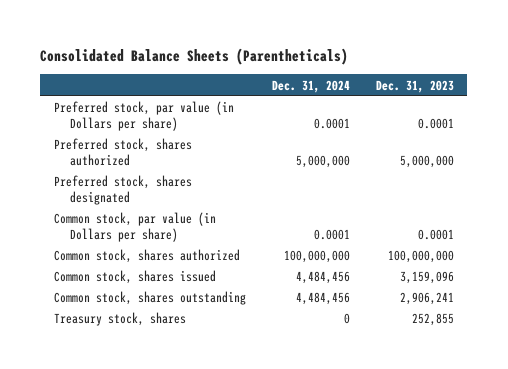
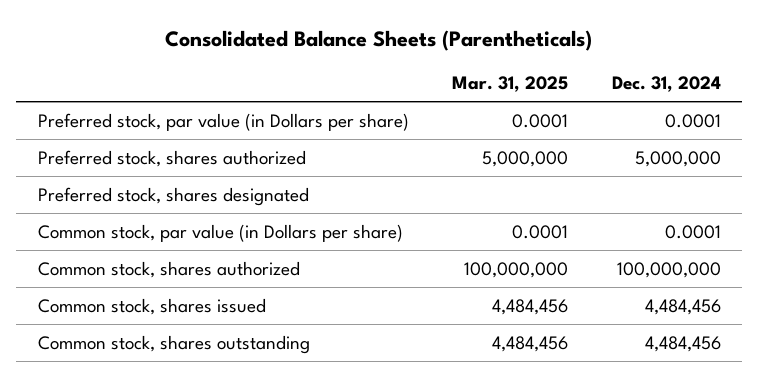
- | Dec. 31, 2024 | Dec. 31, 2023
+ | Mar. 31, 2025 | Dec. 31, 2024
- Treasury stock, shares | 0 | 252,855

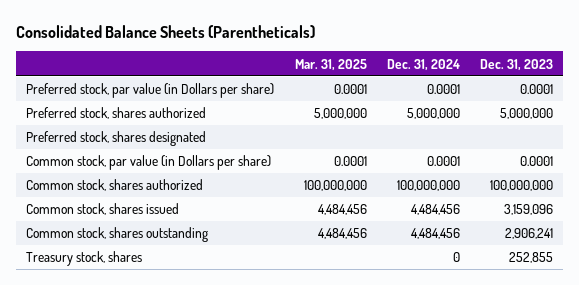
- | Mar. 31, 2025 | Dec. 31, 2024
+ | Mar. 31, 2025 | Dec. 31, 2024 | Dec. 31, 2023
+ Treasury stock, shares | | 0 | 252,855

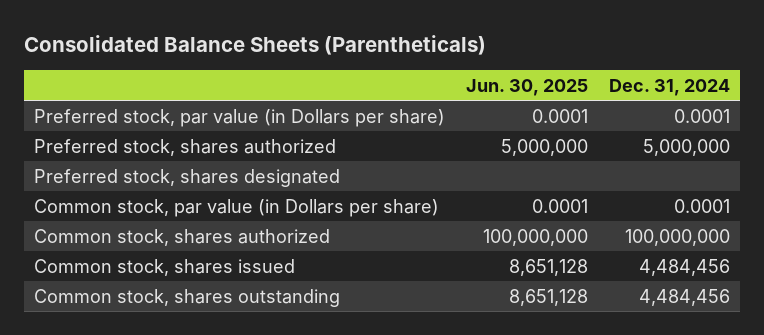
- | Mar. 31, 2025 | Dec. 31, 2024 | Dec. 31, 2023
+ | Jun. 30, 2025 | Dec. 31, 2024
- Treasury stock, shares | | 0 | 252,855

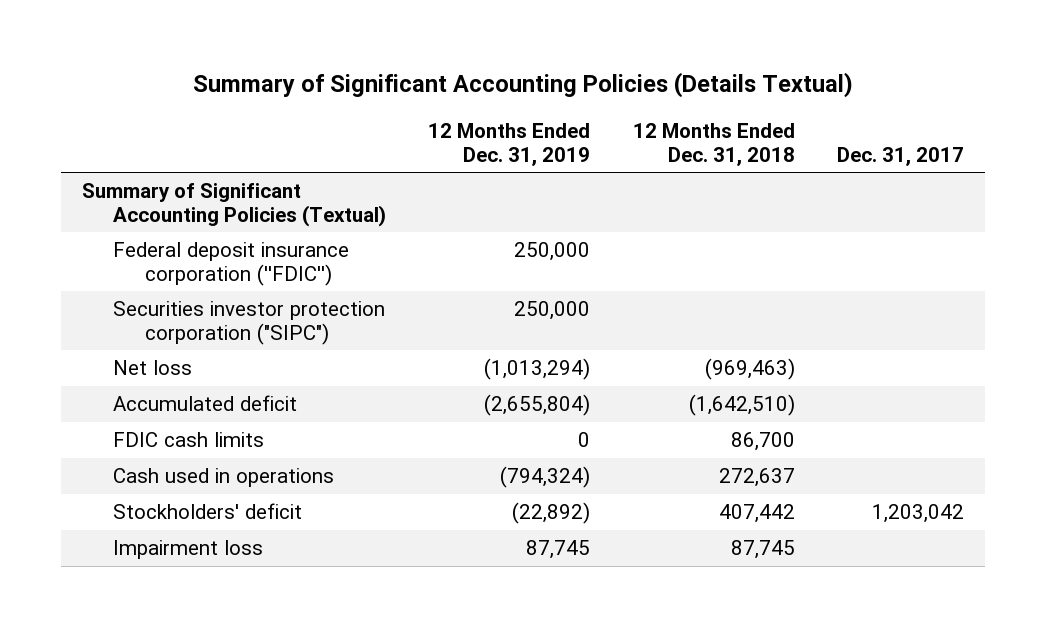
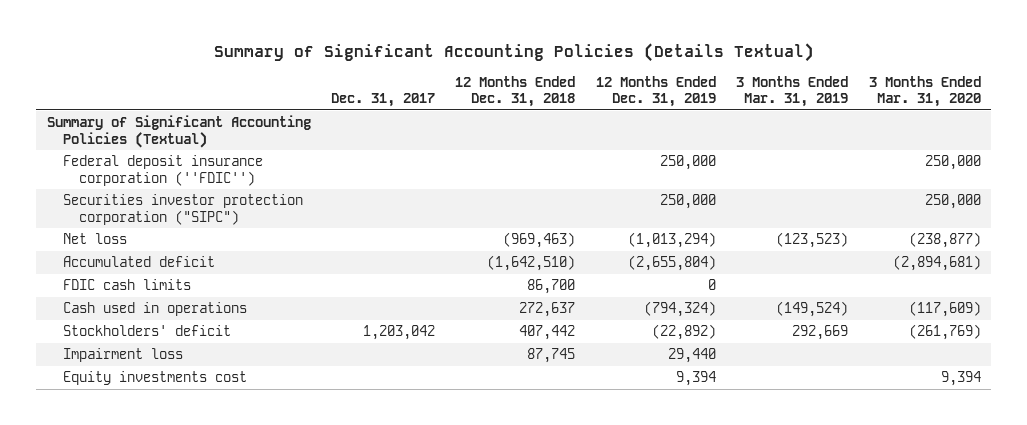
- | 12 Months Ended Dec. 31, 2019 | 12 Months Ended Dec. 31, 2018 | Dec. 31, 2017
+ | Dec. 31, 2017 | 12 Months Ended Dec. 31, 2018 | 12 Months Ended Dec. 31, 2019 | 3 Months Ended Mar. 31, 2019 | 3 Months Ended Mar. 31, 2020
- Impairment loss | 87,745 | 87,745 |
+ Impairment loss | | 87,745 | 29,440 | |
+ Equity investments cost | | | 9,394 | | 9,394

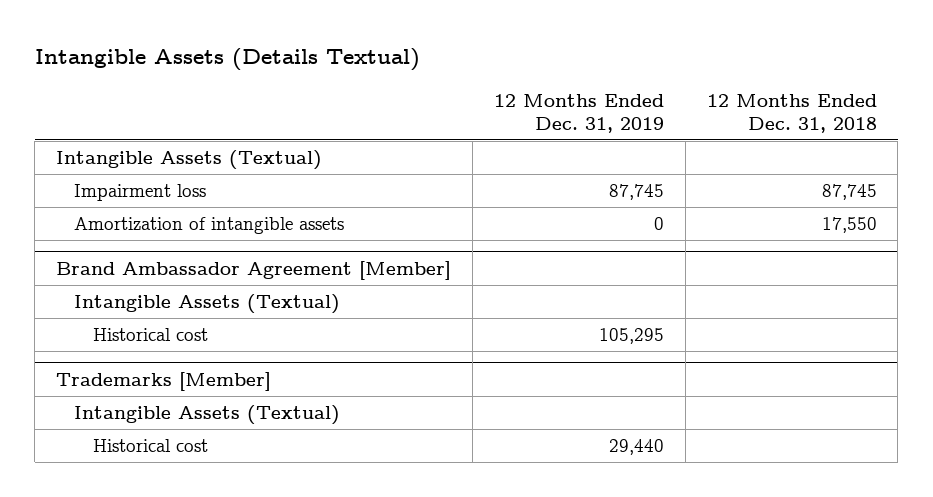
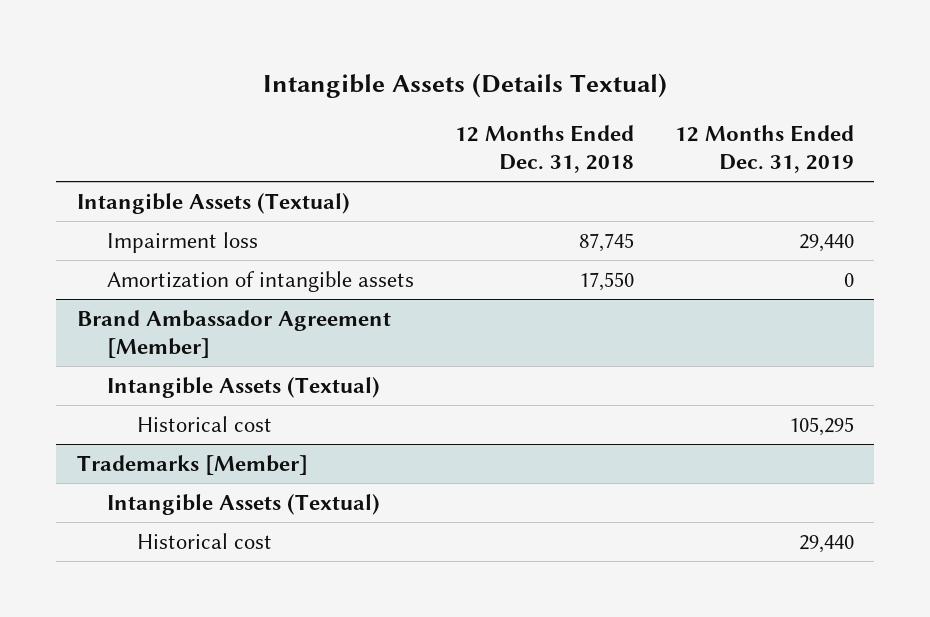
- | 12 Months Ended Dec. 31, 2019 | 12 Months Ended Dec. 31, 2018
+ | 12 Months Ended Dec. 31, 2018 | 12 Months Ended Dec. 31, 2019
- Impairment loss | 87,745 | 87,745
+ Impairment loss | 87,745 | 29,440

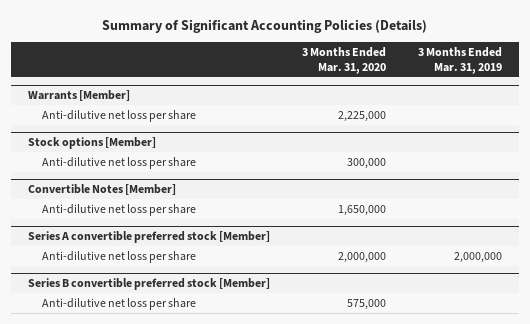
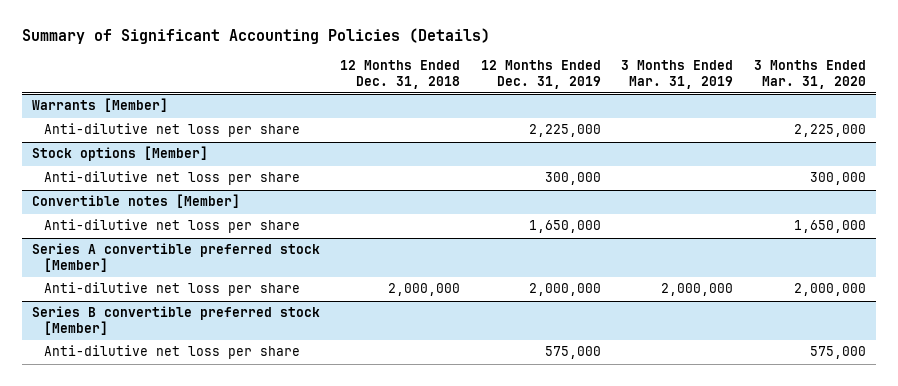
- | 3 Months Ended Mar. 31, 2020 | 3 Months Ended Mar. 31, 2019
+ | 12 Months Ended Dec. 31, 2018 | 12 Months Ended Dec. 31, 2019 | 3 Months Ended Mar. 31, 2019 | 3 Months Ended Mar. 31, 2020
- Convertible Notes [Member]
+ Convertible notes [Member]

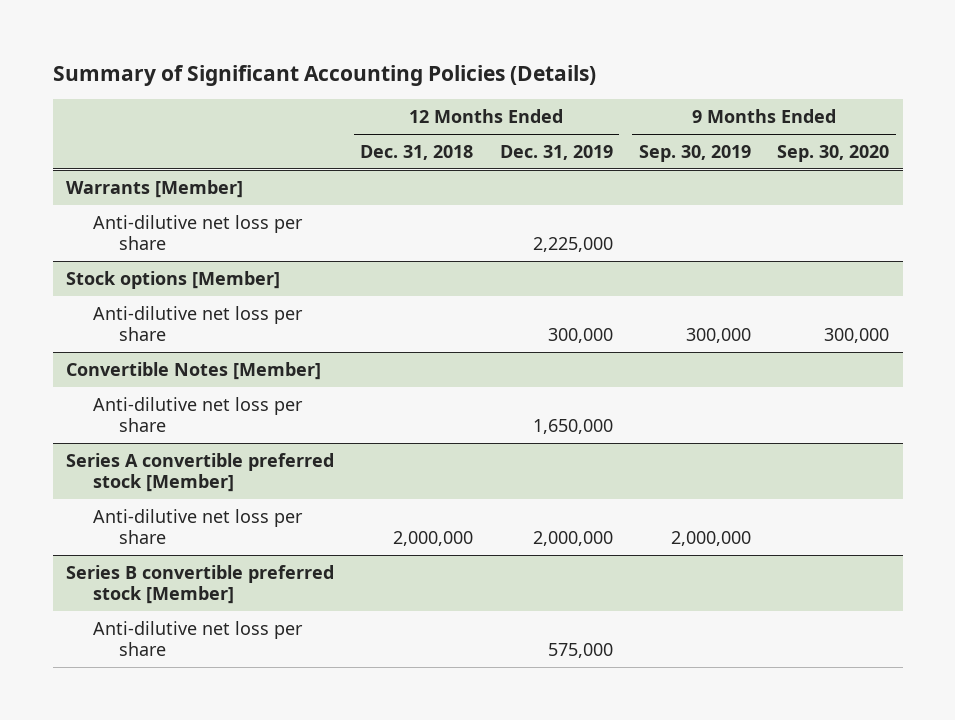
- | 12 Months Ended Dec. 31, 2018 | 12 Months Ended Dec. 31, 2019 | 3 Months Ended Mar. 31, 2019 | 3 Months Ended Mar. 31, 2020
+ | 12 Months Ended Dec. 31, 2018 | 12 Months Ended Dec. 31, 2019 | 9 Months Ended Sep. 30, 2019 | 9 Months Ended Sep. 30, 2020
- Convertible notes [Member]
+ Convertible Notes [Member]

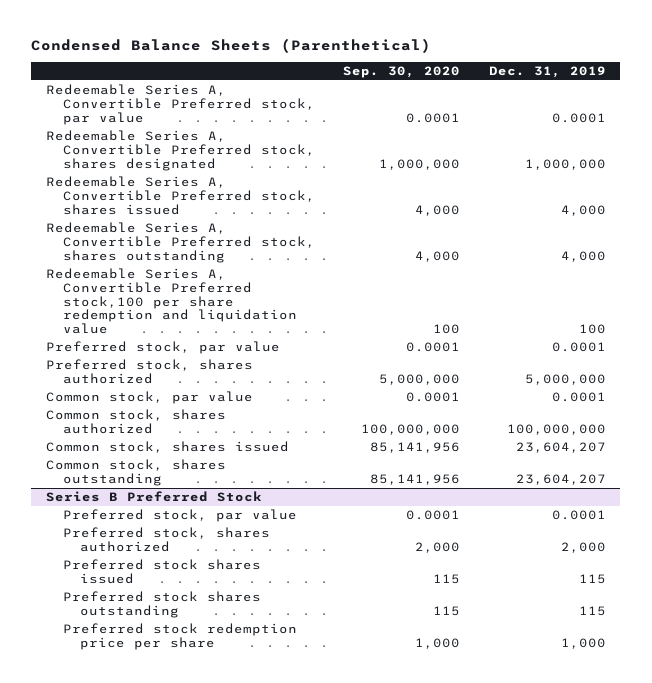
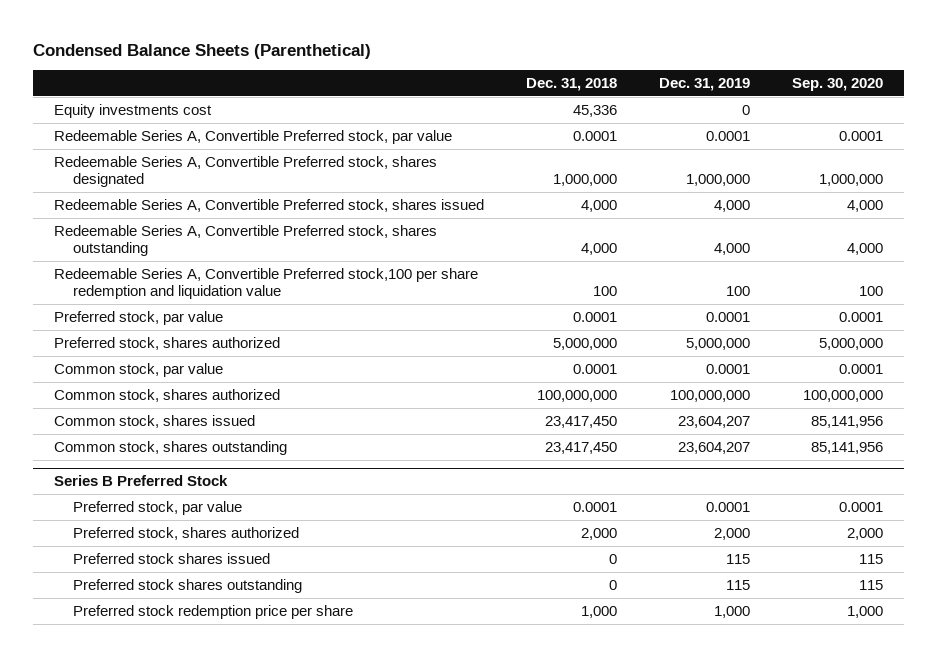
- | Sep. 30, 2020 | Dec. 31, 2019
+ | Dec. 31, 2018 | Dec. 31, 2019 | Sep. 30, 2020
+ Equity investments cost | 45,336 | 0 |

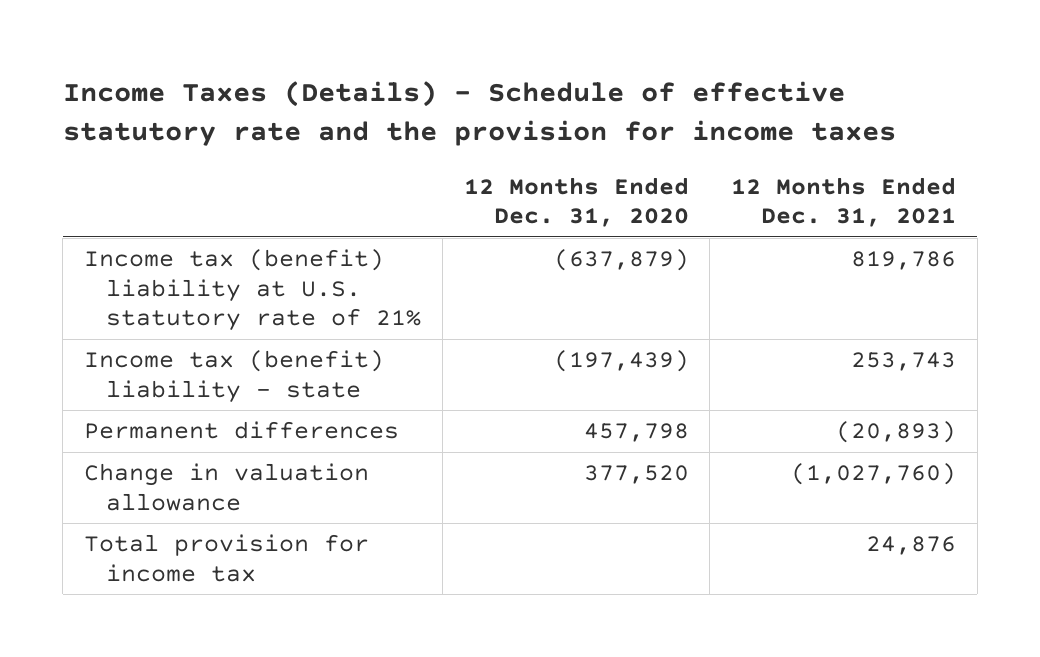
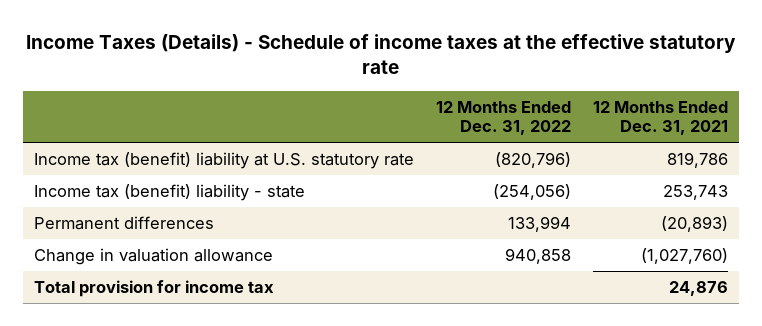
- Income Taxes (Details) - Schedule of effective statutory rate and the provision for income taxes
+ Income Taxes (Details) - Schedule of income taxes at the effective statutory rate
- | 12 Months Ended Dec. 31, 2020 | 12 Months Ended Dec. 31, 2021
+ | 12 Months Ended Dec. 31, 2022 | 12 Months Ended Dec. 31, 2021
- Income tax (benefit) liability at U.S. statutory rate of 21% | (637,879) | 819,786
+ Income tax (benefit) liability at U.S. statutory rate | (820,796) | 819,786

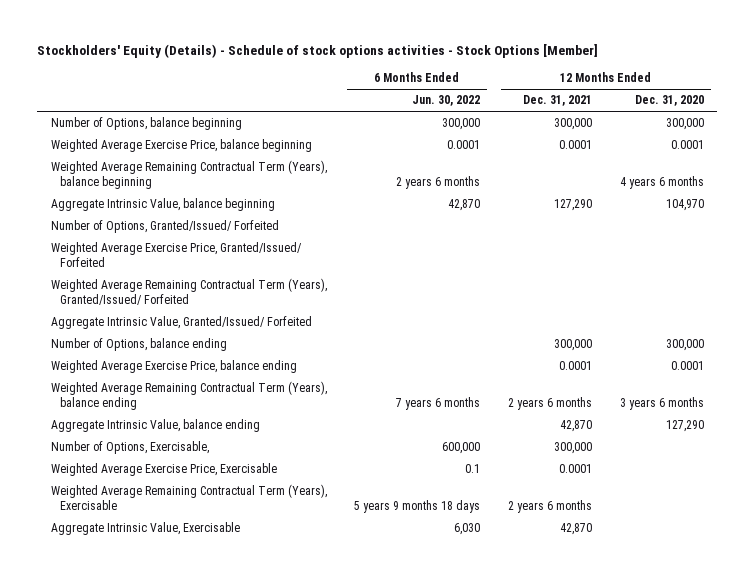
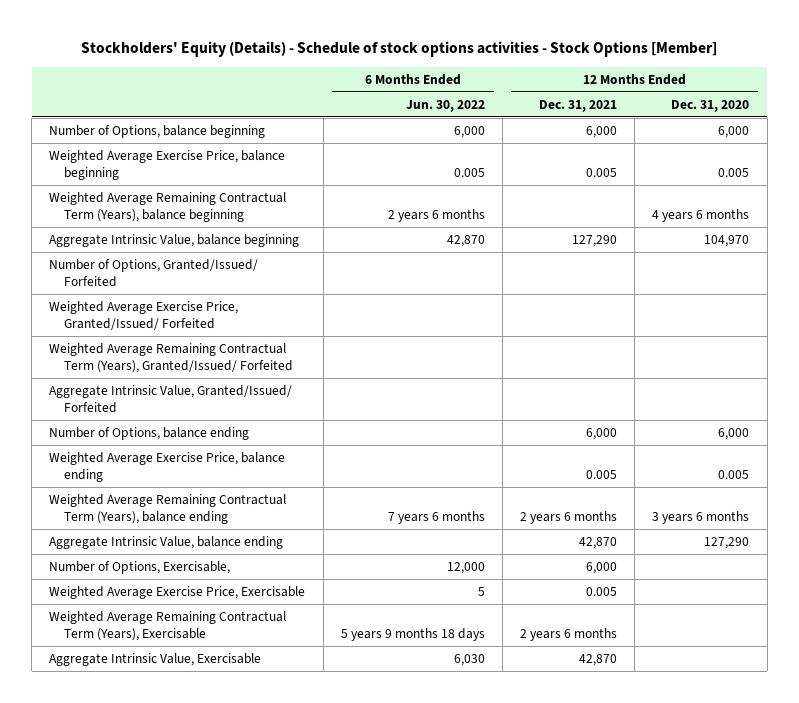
- Number of Options, balance beginning | 300,000 | 300,000 | 300,000
- Weighted Average Exercise Price, balance beginning | 0.0001 | 0.0001 | 0.0001
+ Number of Options, balance beginning | 6,000 | 6,000 | 6,000
+ Weighted Average Exercise Price, balance beginning | 0.005 | 0.005 | 0.005
- Number of Options, balance ending | | 300,000 | 300,000
- Weighted Average Exercise Price, balance ending | | 0.0001 | 0.0001
+ Number of Options, balance ending | | 6,000 | 6,000
+ Weighted Average Exercise Price, balance ending | | 0.005 | 0.005
- Number of Options, Exercisable, | 600,000 | 300,000 |
- Weighted Average Exercise Price, Exercisable | 0.1 | 0.0001 |
+ Number of Options, Exercisable, | 12,000 | 6,000 |
+ Weighted Average Exercise Price, Exercisable | 5 | 0.005 |

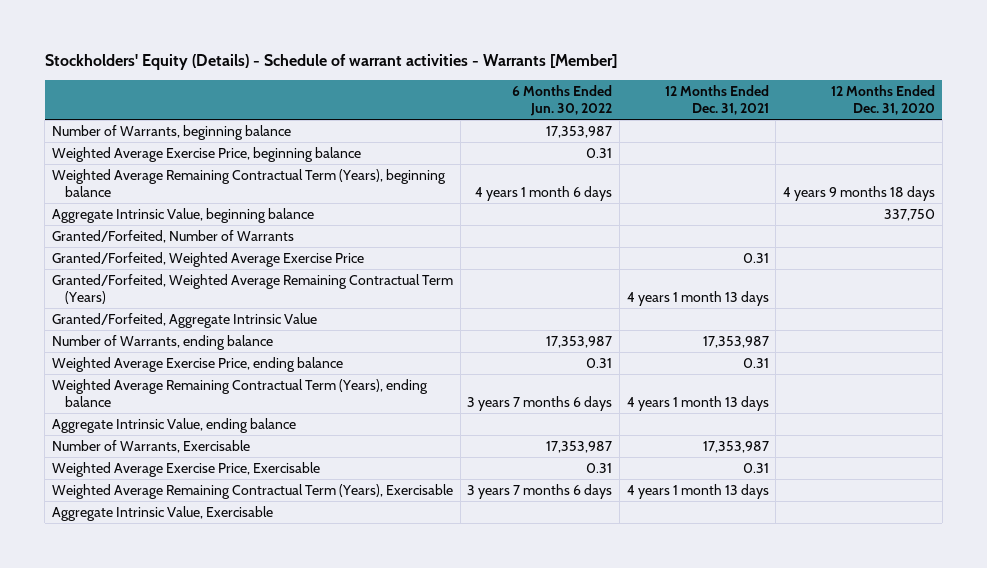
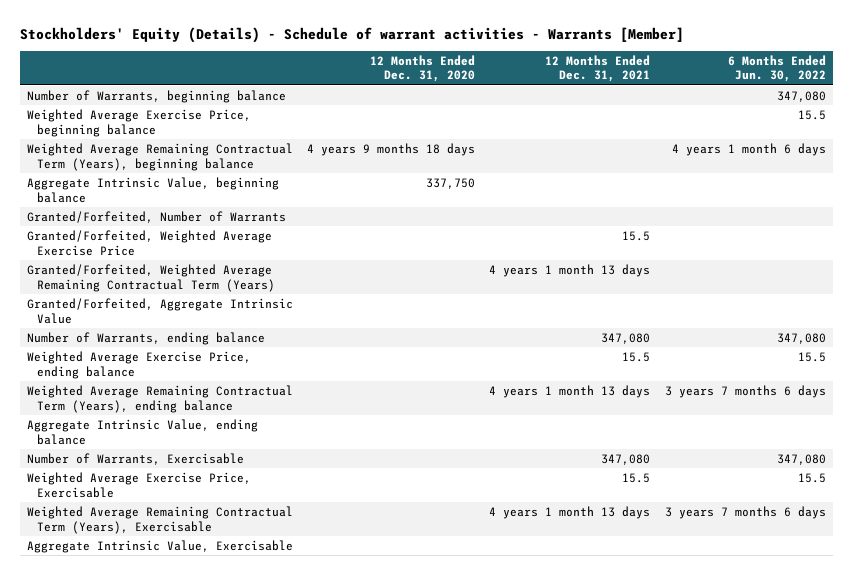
- | 6 Months Ended Jun. 30, 2022 | 12 Months Ended Dec. 31, 2021 | 12 Months Ended Dec. 31, 2020
+ | 12 Months Ended Dec. 31, 2020 | 12 Months Ended Dec. 31, 2021 | 6 Months Ended Jun. 30, 2022
- Number of Warrants, beginning balance | 17,353,987 | |
- Weighted Average Exercise Price, beginning balance | 0.31 | |
+ Number of Warrants, beginning balance | | | 347,080
+ Weighted Average Exercise Price, beginning balance | | | 15.5
- Granted/Forfeited, Weighted Average Exercise Price | | 0.31 |
+ Granted/Forfeited, Weighted Average Exercise Price | | 15.5 |
- Number of Warrants, ending balance | 17,353,987 | 17,353,987 |
- Weighted Average Exercise Price, ending balance | 0.31 | 0.31 |
+ Number of Warrants, ending balance | | 347,080 | 347,080
+ Weighted Average Exercise Price, ending balance | | 15.5 | 15.5
- Number of Warrants, Exercisable | 17,353,987 | 17,353,987 |
- Weighted Average Exercise Price, Exercisable | 0.31 | 0.31 |
+ Number of Warrants, Exercisable | | 347,080 | 347,080
+ Weighted Average Exercise Price, Exercisable | | 15.5 | 15.5

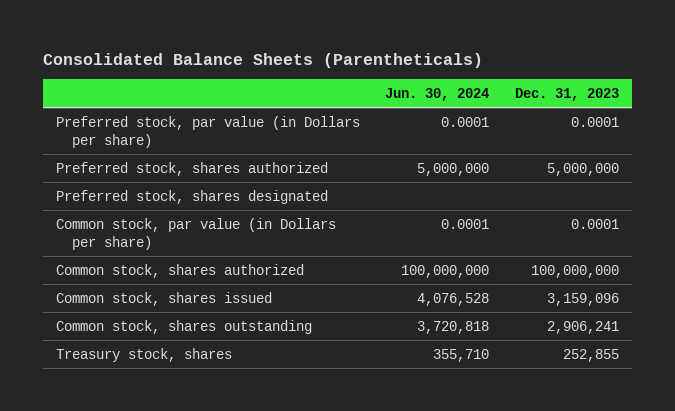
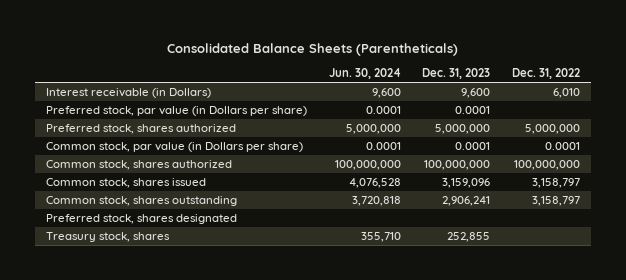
- | Jun. 30, 2024 | Dec. 31, 2023
+ | Jun. 30, 2024 | Dec. 31, 2023 | Dec. 31, 2022
+ Interest receivable (in Dollars) | 9,600 | 9,600 | 6,010
moved down: Preferred stock, shares designated

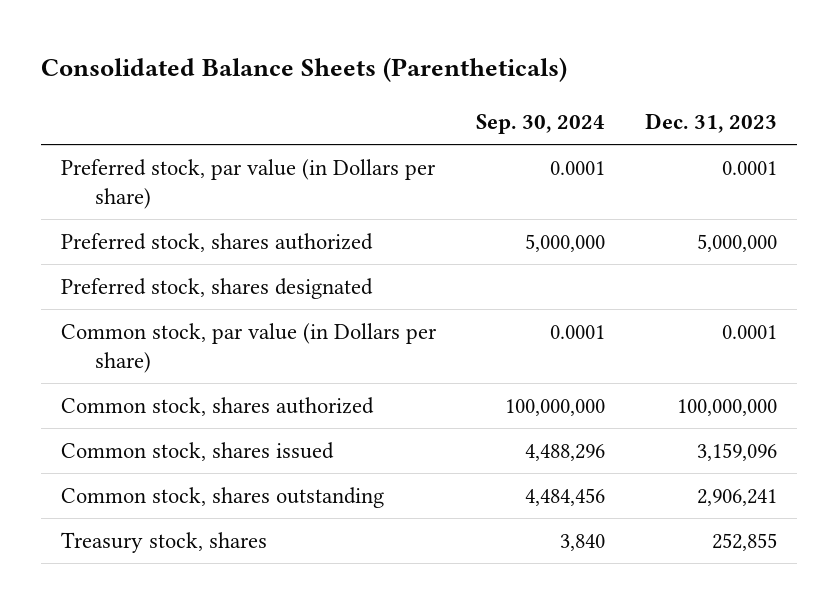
- | Jun. 30, 2024 | Dec. 31, 2023 | Dec. 31, 2022
+ | Sep. 30, 2024 | Dec. 31, 2023
- Interest receivable (in Dollars) | 9,600 | 9,600 | 6,010
moved up: Preferred stock, shares designated

